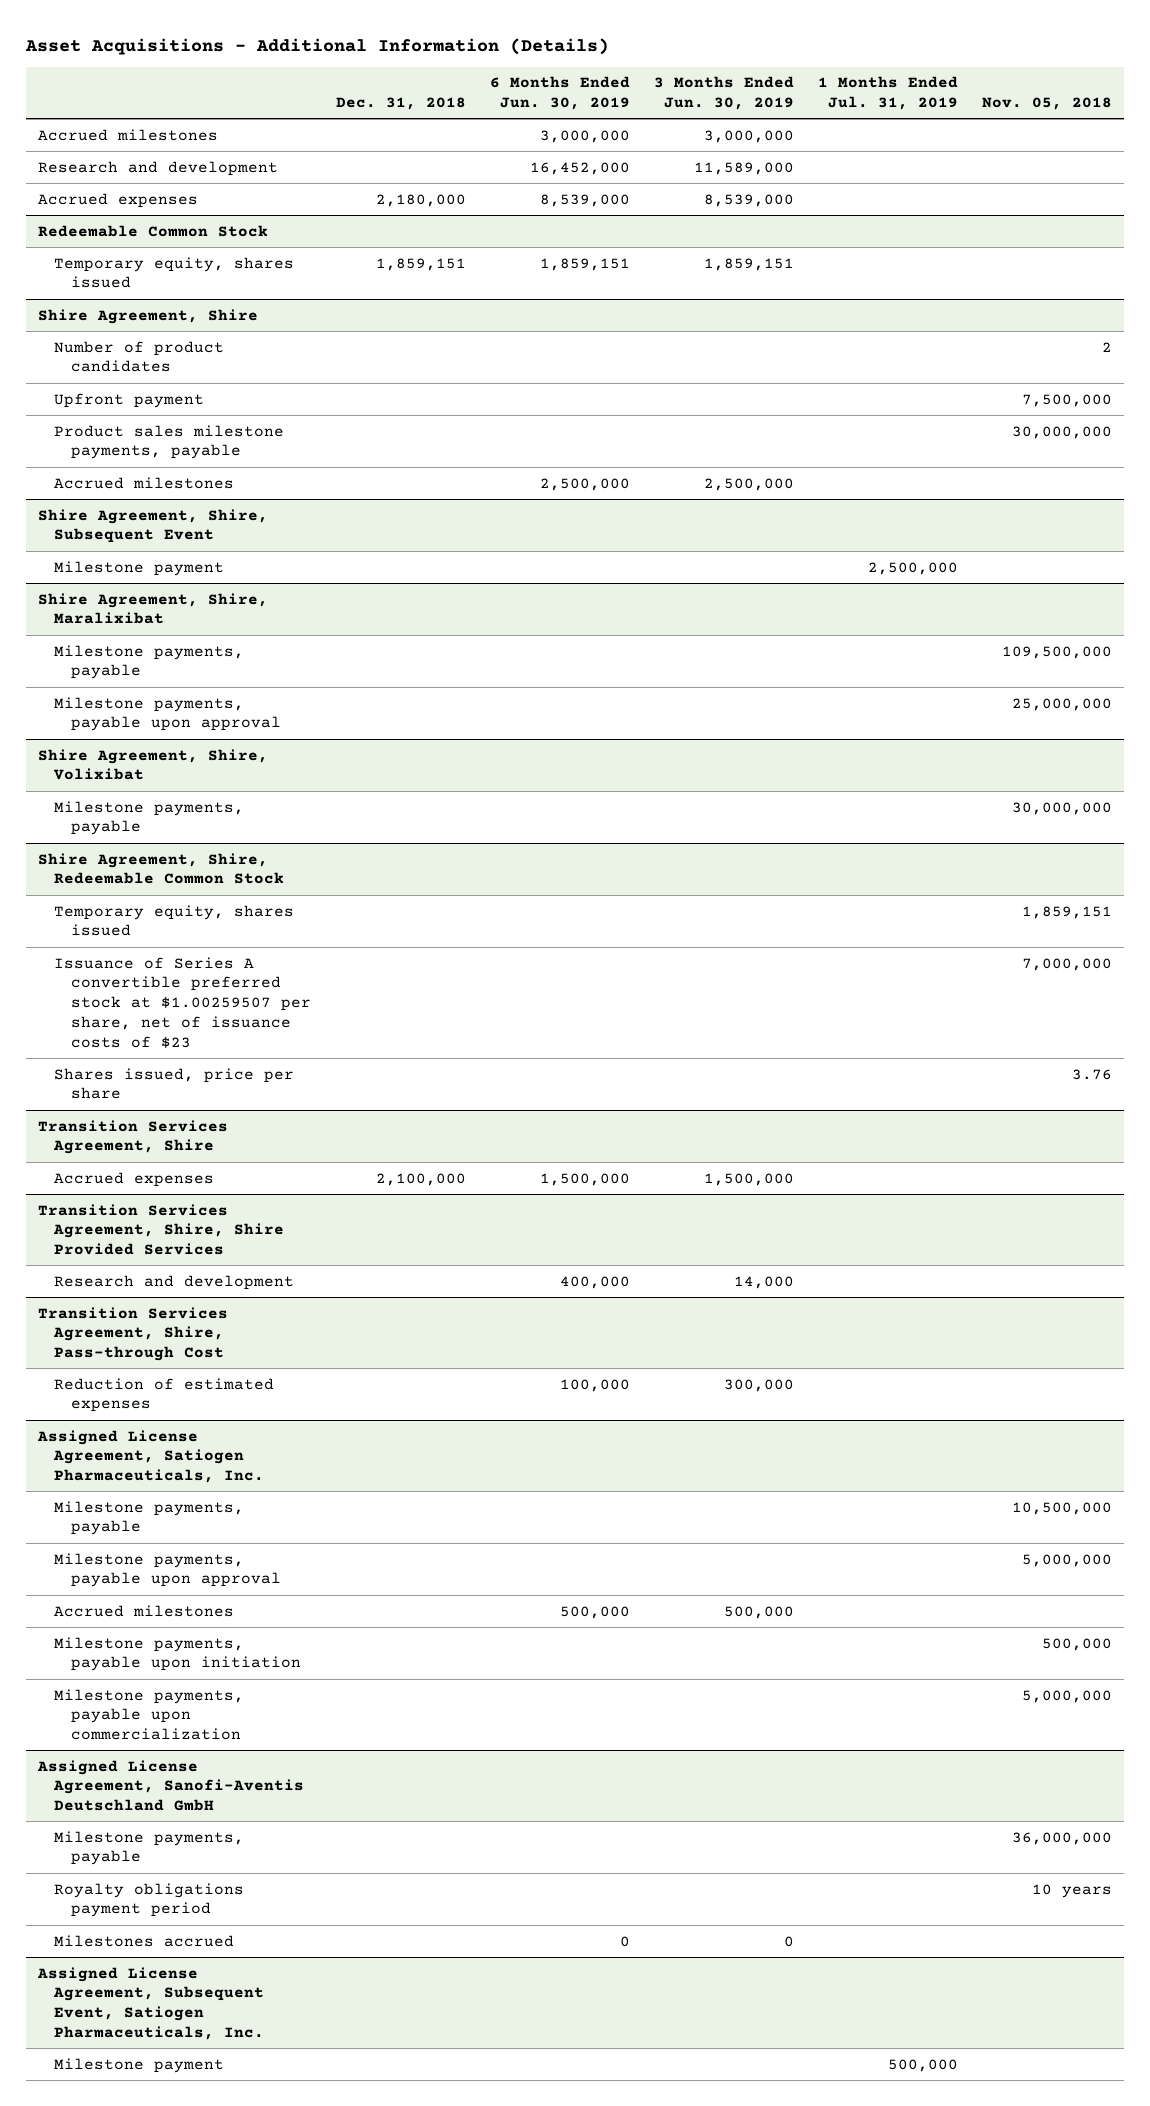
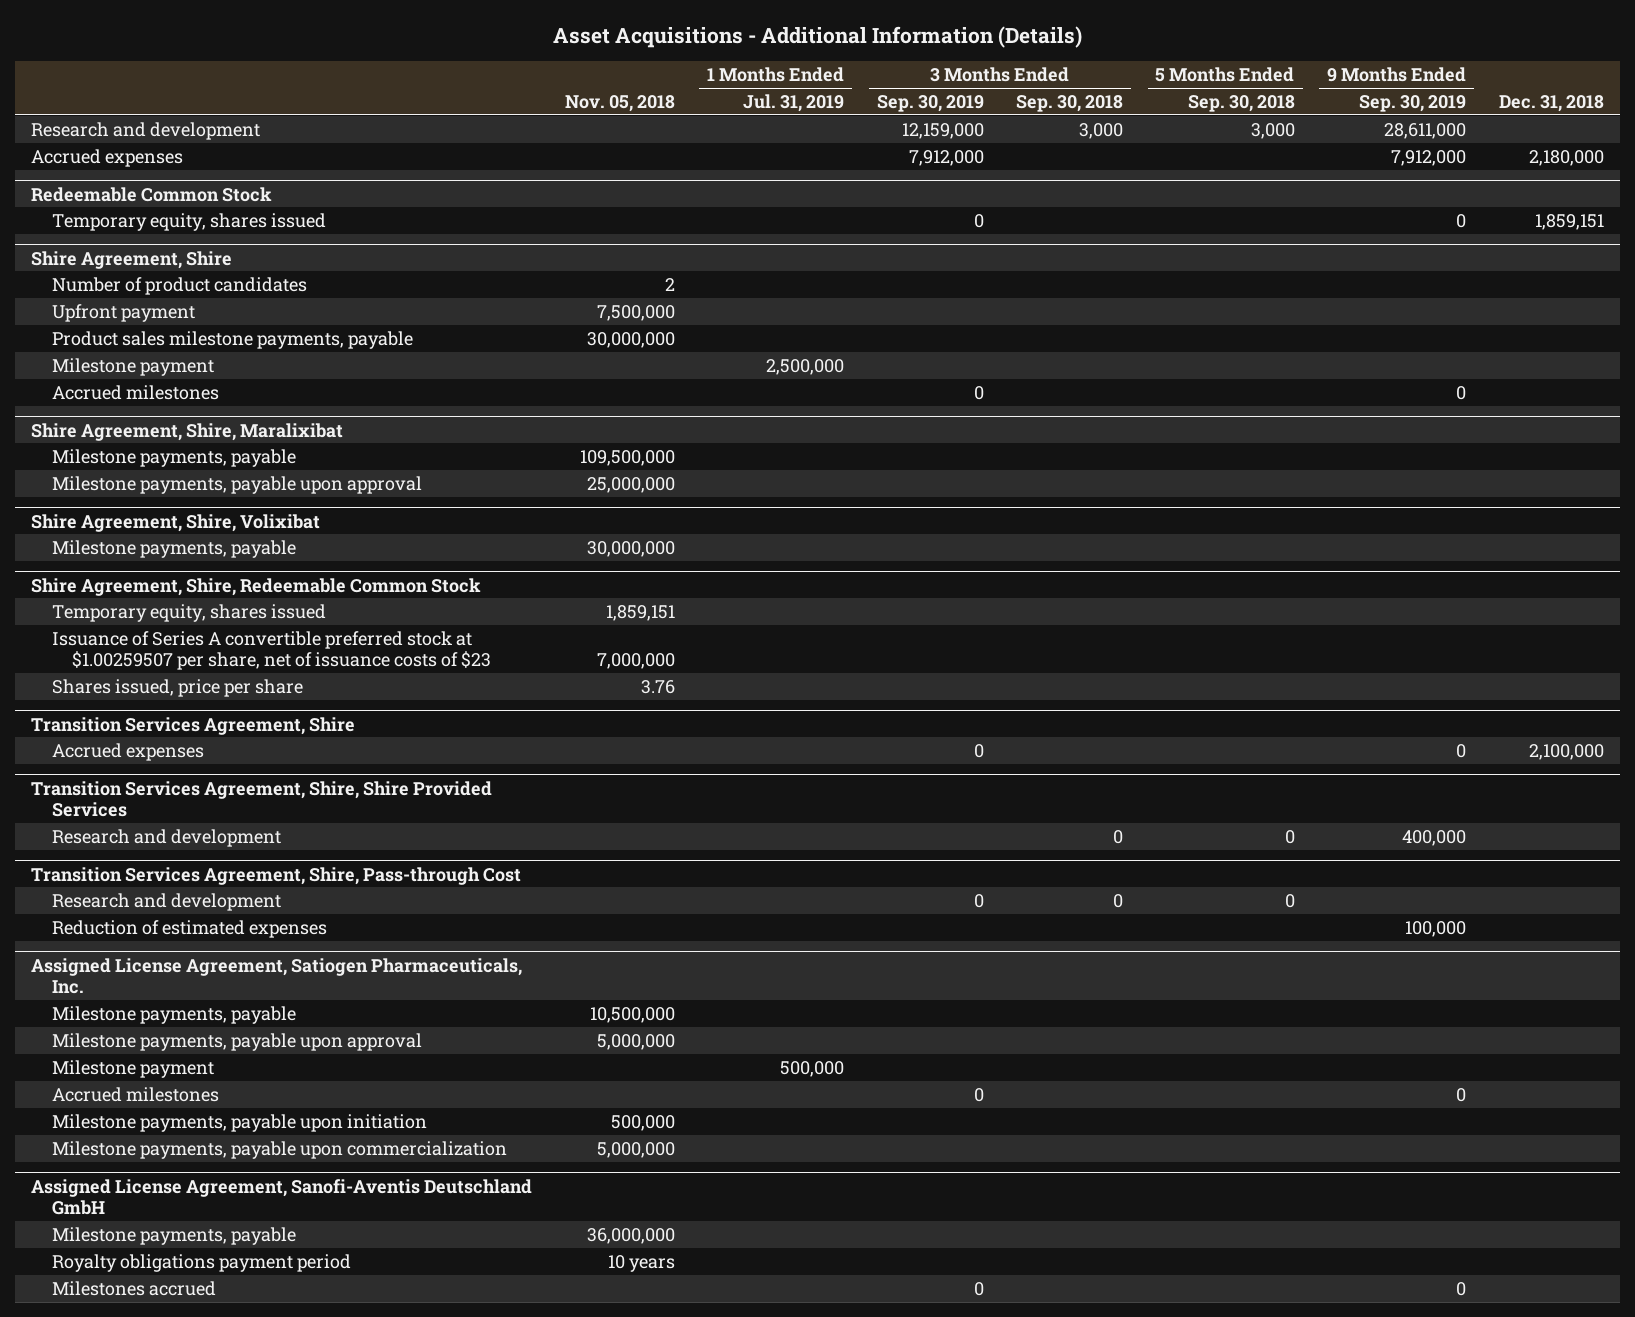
- | Dec. 31, 2018 | 6 Months Ended Jun. 30, 2019 | 3 Months Ended Jun. 30, 2019 | 1 Months Ended Jul. 31, 2019 | Nov. 05, 2018
+ | Nov. 05, 2018 | 1 Months Ended Jul. 31, 2019 | 3 Months Ended Sep. 30, 2019 | 3 Months Ended Sep. 30, 2018 | 5 Months Ended Sep. 30, 2018 | 9 Months Ended Sep. 30, 2019 | Dec. 31, 2018
- Accrued milestones | | 3,000,000 | 3,000,000 | |
@ Shire Agreement, Shire
+ Milestone payment | | 2,500,000 | | | | |
- Shire Agreement, Shire, Subsequent Event
- Milestone payment | | | | 2,500,000 |
@ Transition Services Agreement, Shire, Pass-through Cost
+ Research and development | | | 0 | 0 | 0 | |
@ Assigned License Agreement, Satiogen Pharmaceuticals, Inc.
+ Milestone payment | | 500,000 | | | | |
- Assigned License Agreement, Subsequent Event, Satiogen Pharmaceuticals, Inc.
- Milestone payment | | | | 500,000 |

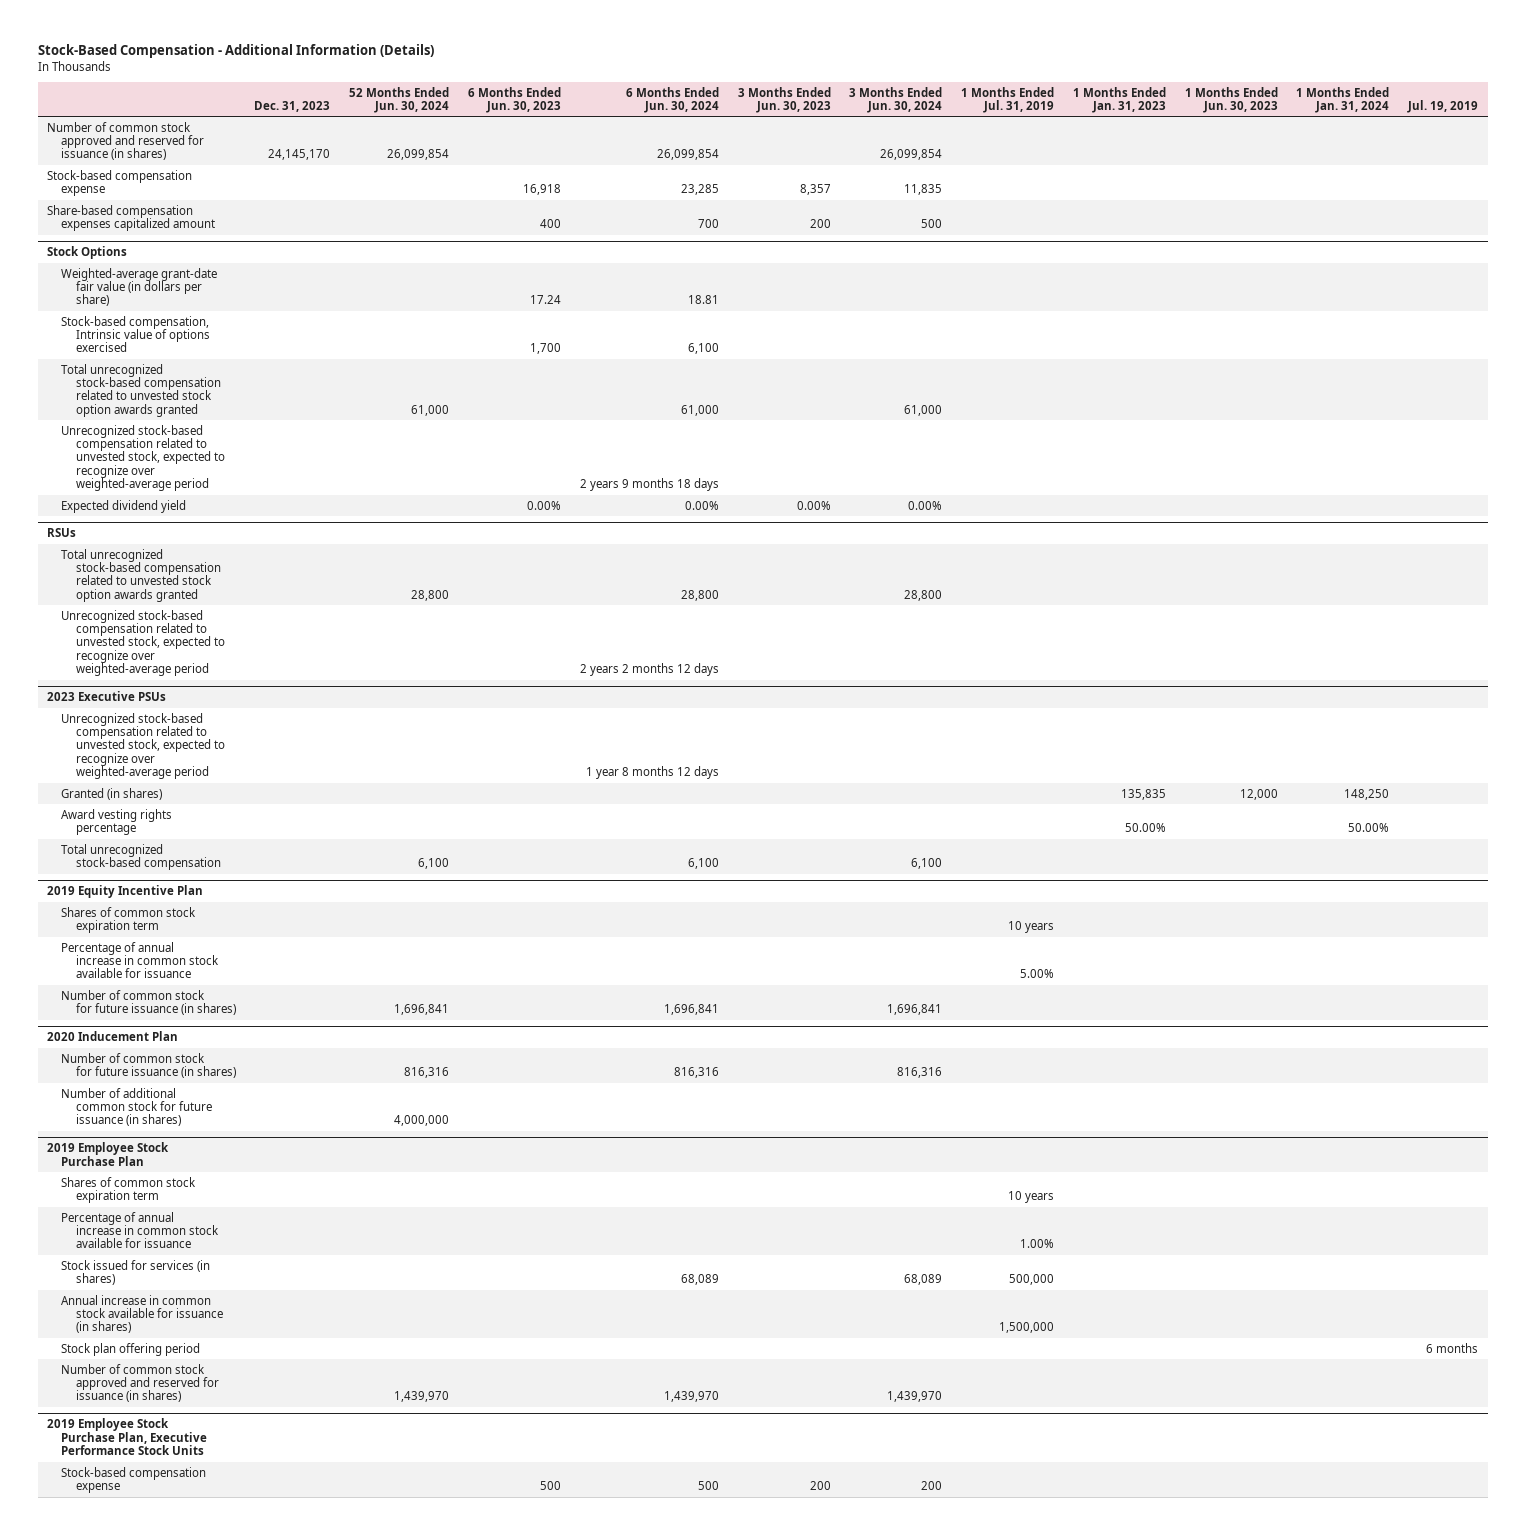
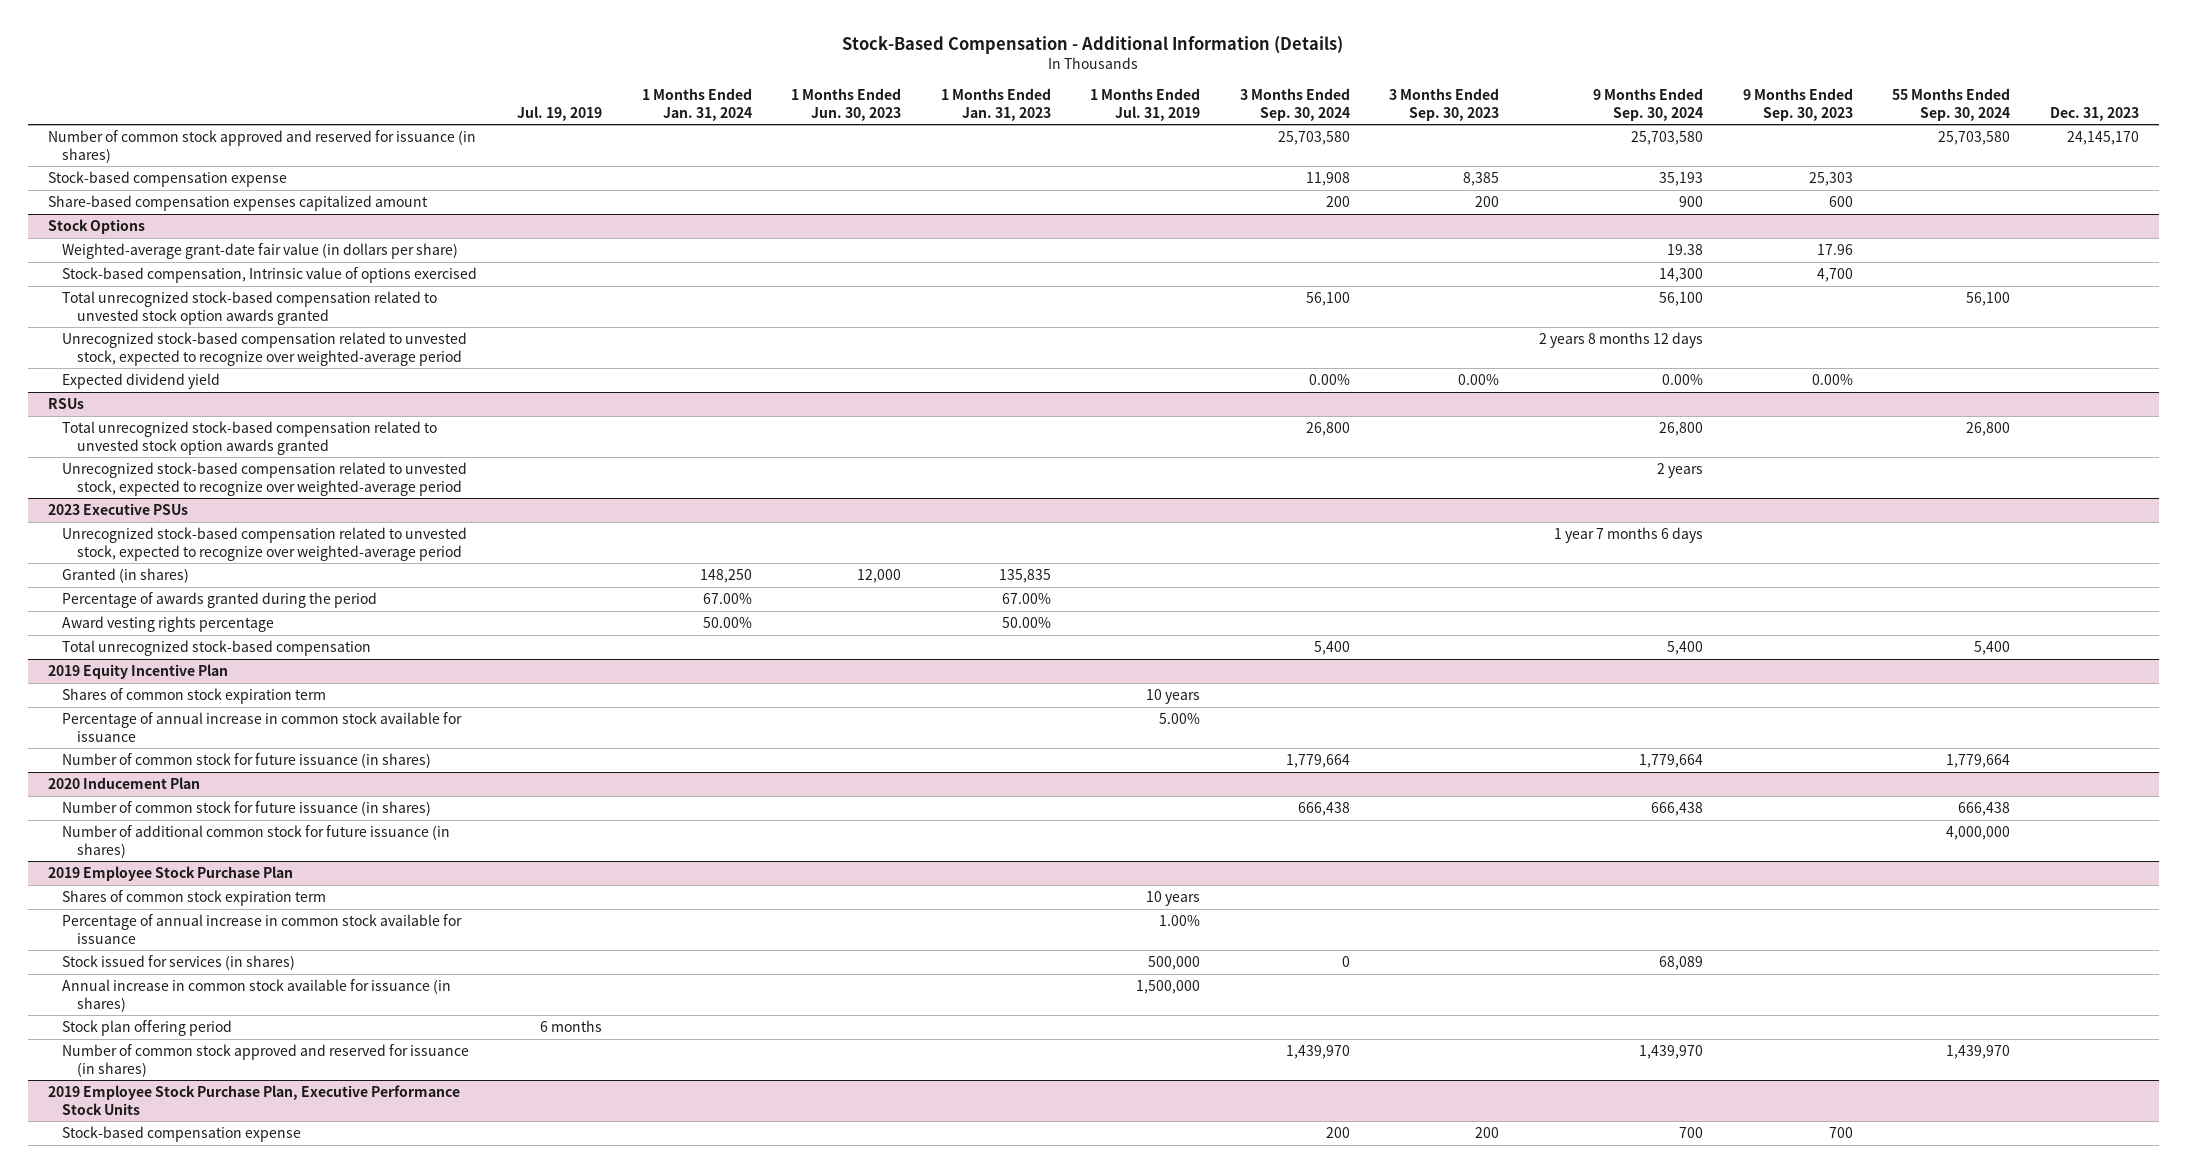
- | Dec. 31, 2023 | 52 Months Ended Jun. 30, 2024 | 6 Months Ended Jun. 30, 2023 | 6 Months Ended Jun. 30, 2024 | 3 Months Ended Jun. 30, 2023 | 3 Months Ended Jun. 30, 2024 | 1 Months Ended Jul. 31, 2019 | 1 Months Ended Jan. 31, 2023 | 1 Months Ended Jun. 30, 2023 | 1 Months Ended Jan. 31, 2024 | Jul. 19, 2019
+ | Jul. 19, 2019 | 1 Months Ended Jan. 31, 2024 | 1 Months Ended Jun. 30, 2023 | 1 Months Ended Jan. 31, 2023 | 1 Months Ended Jul. 31, 2019 | 3 Months Ended Sep. 30, 2024 | 3 Months Ended Sep. 30, 2023 | 9 Months Ended Sep. 30, 2024 | 9 Months Ended Sep. 30, 2023 | 55 Months Ended Sep. 30, 2024 | Dec. 31, 2023
@ 2023 Executive PSUs
+ Percentage of awards granted during the period | | 67.00% | | 67.00% | | | | | | |

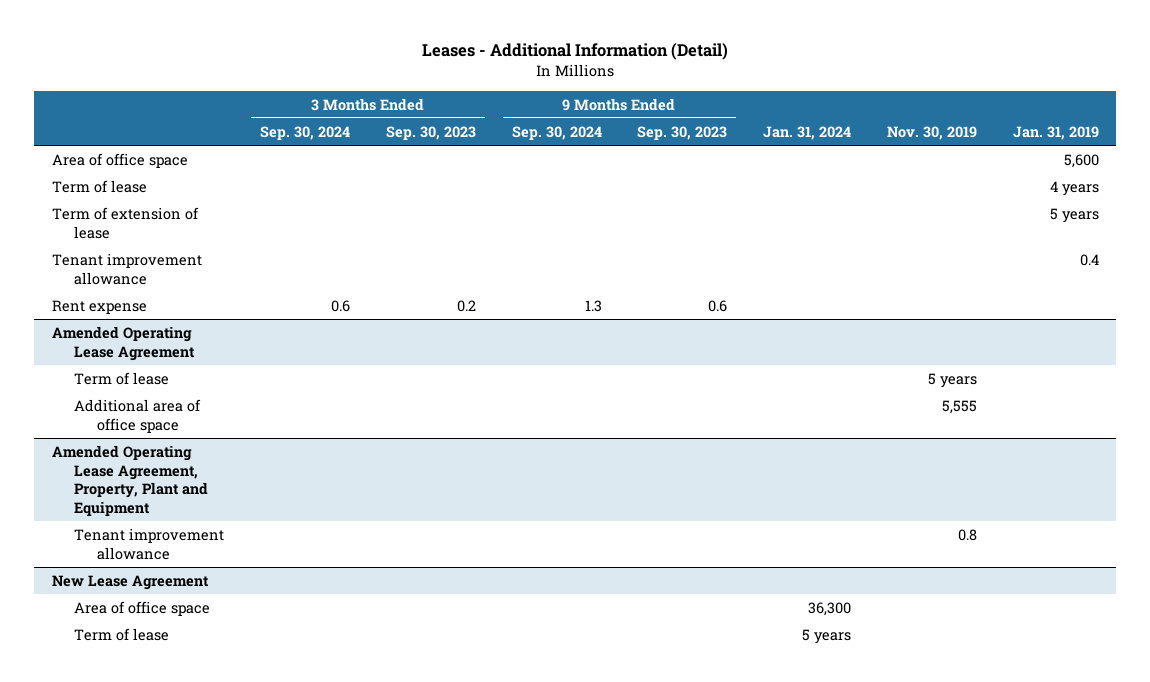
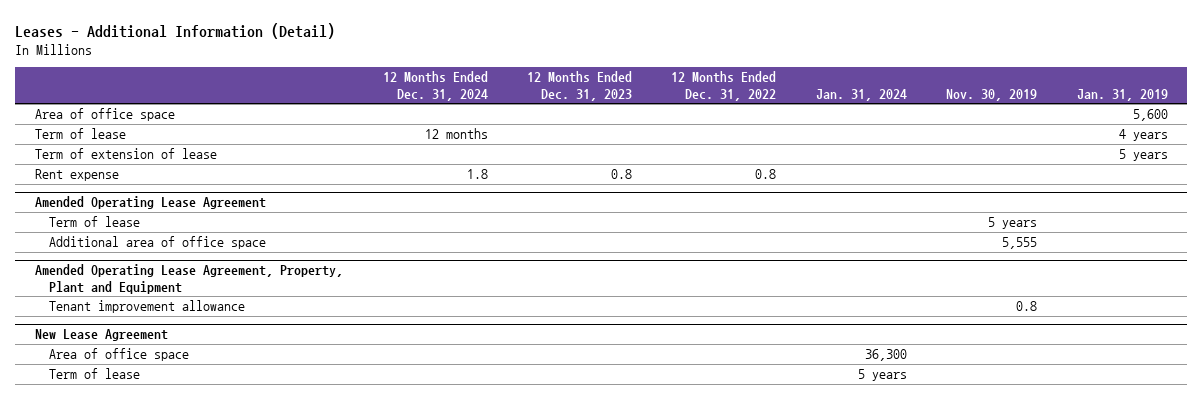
- | 3 Months Ended Sep. 30, 2024 | 3 Months Ended Sep. 30, 2023 | 9 Months Ended Sep. 30, 2024 | 9 Months Ended Sep. 30, 2023 | Jan. 31, 2024 | Nov. 30, 2019 | Jan. 31, 2019
+ | 12 Months Ended Dec. 31, 2024 | 12 Months Ended Dec. 31, 2023 | 12 Months Ended Dec. 31, 2022 | Jan. 31, 2024 | Nov. 30, 2019 | Jan. 31, 2019
- Tenant improvement allowance | | | | | | | 0.4

